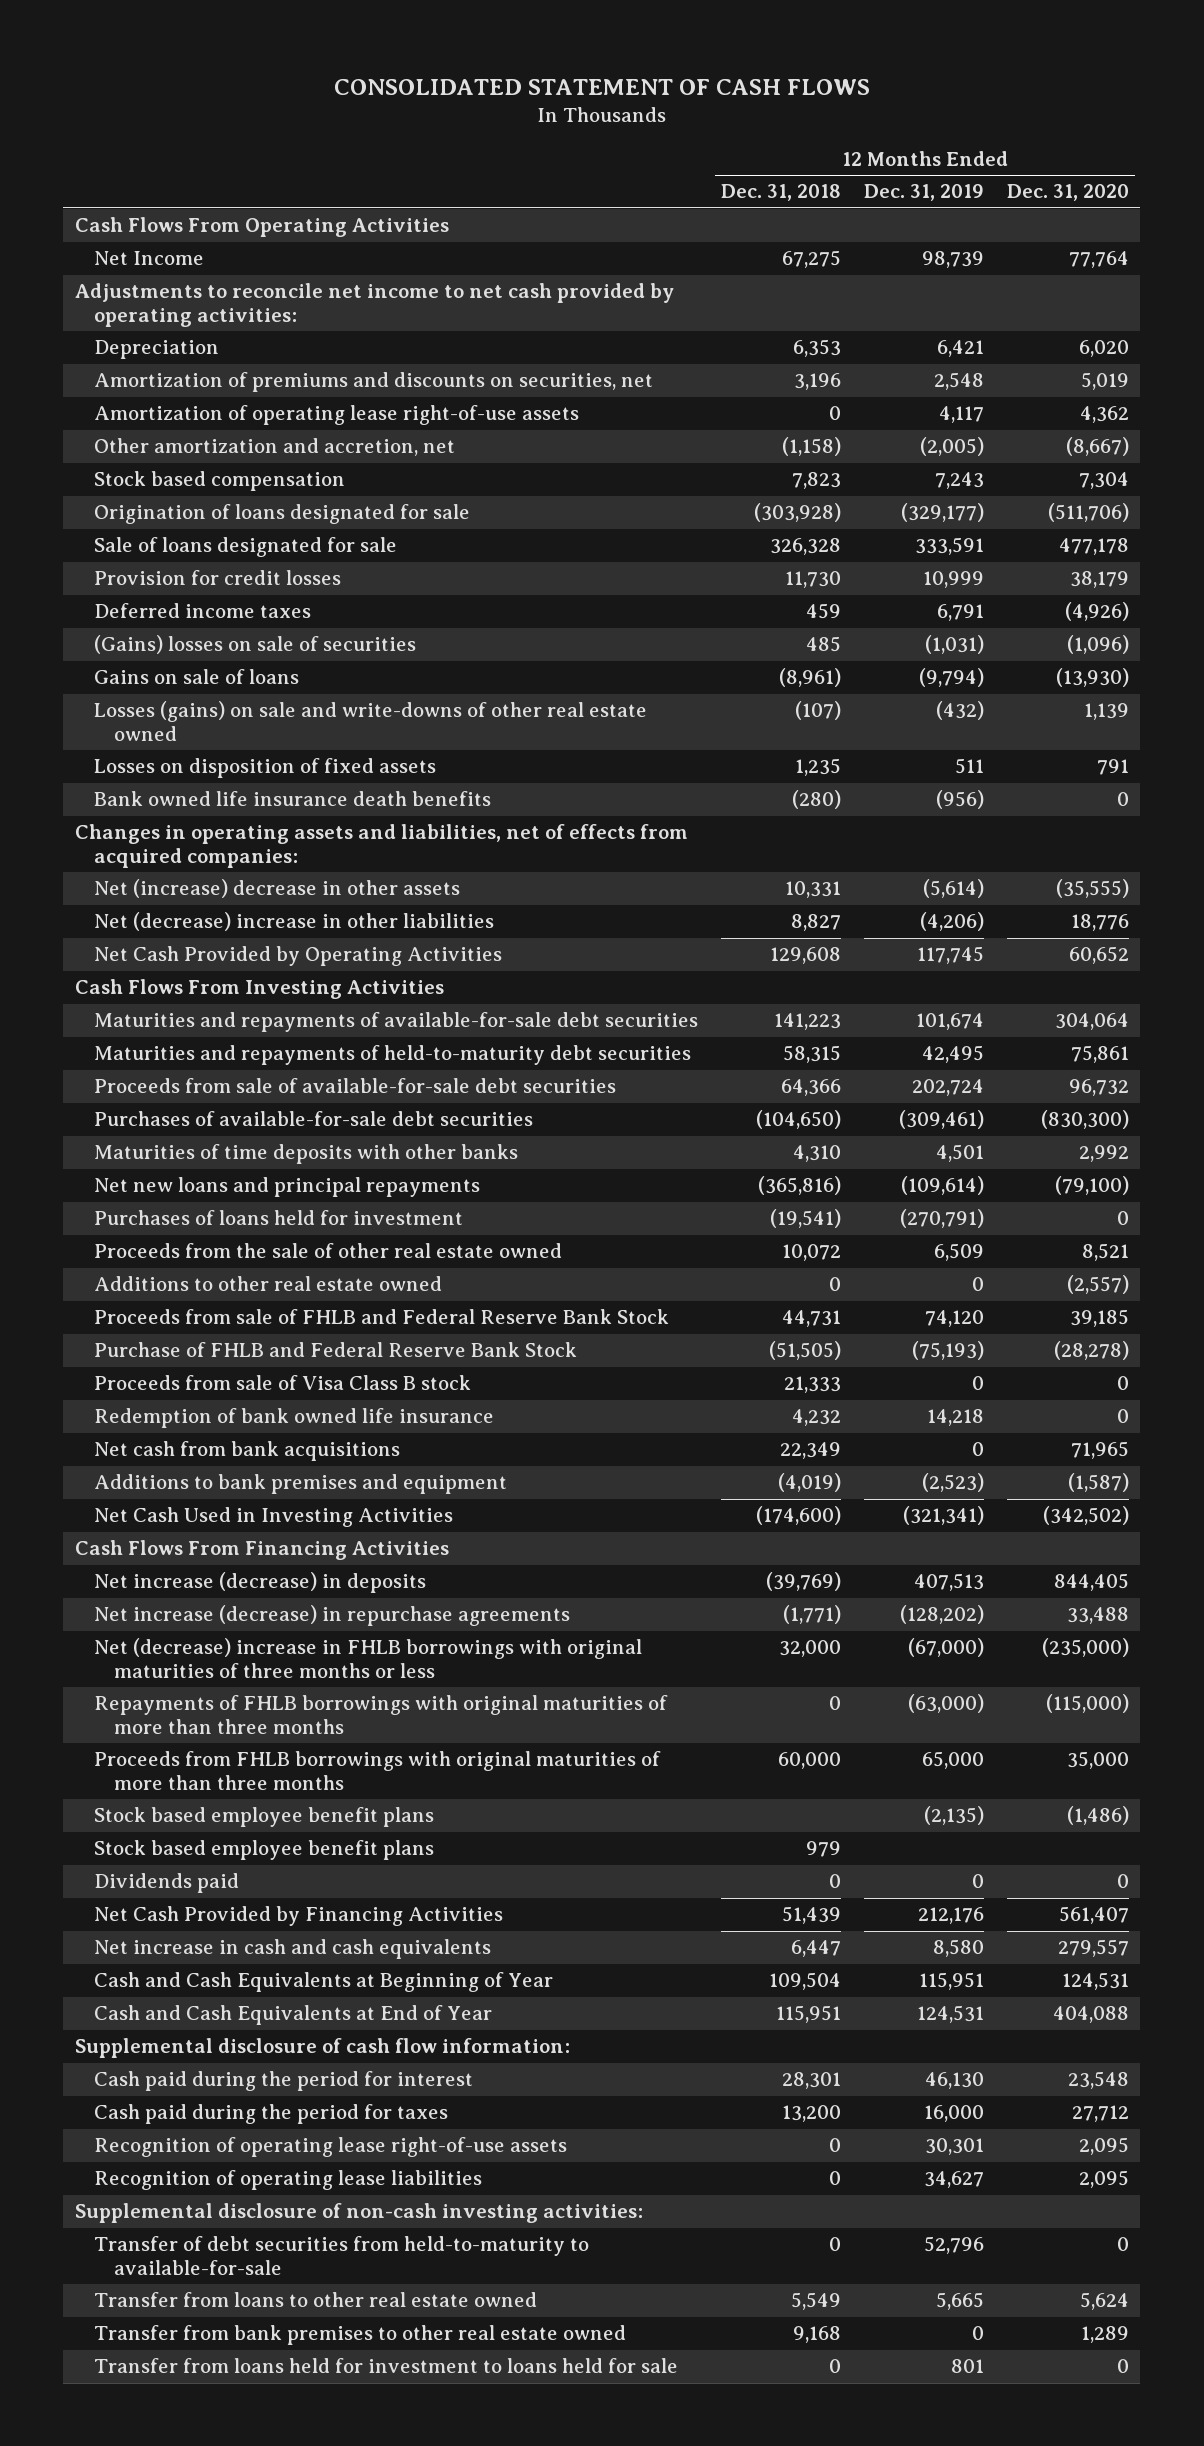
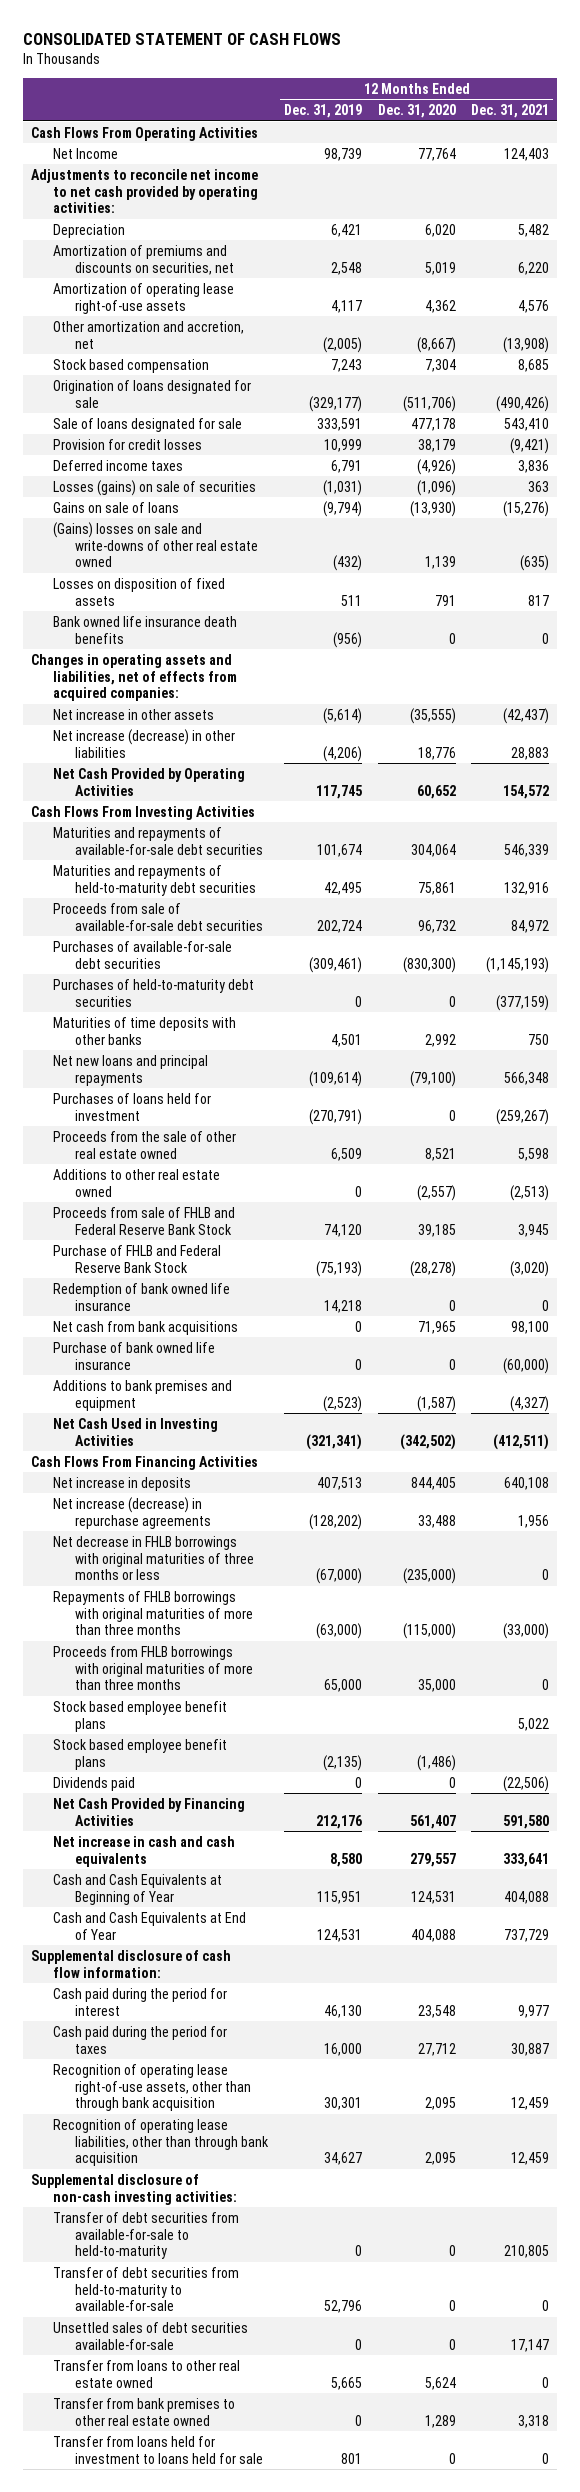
- | 12 Months Ended Dec. 31, 2018 | 12 Months Ended Dec. 31, 2019 | 12 Months Ended Dec. 31, 2020
+ | 12 Months Ended Dec. 31, 2019 | 12 Months Ended Dec. 31, 2020 | 12 Months Ended Dec. 31, 2021
- (Gains) losses on sale of securities | 485 | (1,031) | (1,096)
+ Losses (gains) on sale of securities | (1,031) | (1,096) | 363
- Losses (gains) on sale and write-downs of other real estate owned | (107) | (432) | 1,139
+ (Gains) losses on sale and write-downs of other real estate owned | (432) | 1,139 | (635)
- Net (increase) decrease in other assets | 10,331 | (5,614) | (35,555)
- Net (decrease) increase in other liabilities | 8,827 | (4,206) | 18,776
+ Net increase in other assets | (5,614) | (35,555) | (42,437)
+ Net increase (decrease) in other liabilities | (4,206) | 18,776 | 28,883
+ Purchases of held-to-maturity debt securities | 0 | 0 | (377,159)
- Proceeds from sale of Visa Class B stock | 21,333 | 0 | 0
+ Purchase of bank owned life insurance | 0 | 0 | (60,000)
- Net increase (decrease) in deposits | (39,769) | 407,513 | 844,405
+ Net increase in deposits | 407,513 | 844,405 | 640,108
- Net (decrease) increase in FHLB borrowings with original maturities of three months or less | 32,000 | (67,000) | (235,000)
+ Net decrease in FHLB borrowings with original maturities of three months or less | (67,000) | (235,000) | 0
moved down: Stock based employee benefit plans | (2,135) | (1,486) |
- Recognition of operating lease right-of-use assets | 0 | 30,301 | 2,095
- Recognition of operating lease liabilities | 0 | 34,627 | 2,095
+ Recognition of operating lease right-of-use assets, other than through bank acquisition | 30,301 | 2,095 | 12,459
+ Recognition of operating lease liabilities, other than through bank acquisition | 34,627 | 2,095 | 12,459
+ Transfer of debt securities from available-for-sale to held-to-maturity | 0 | 0 | 210,805
+ Unsettled sales of debt securities available-for-sale | 0 | 0 | 17,147

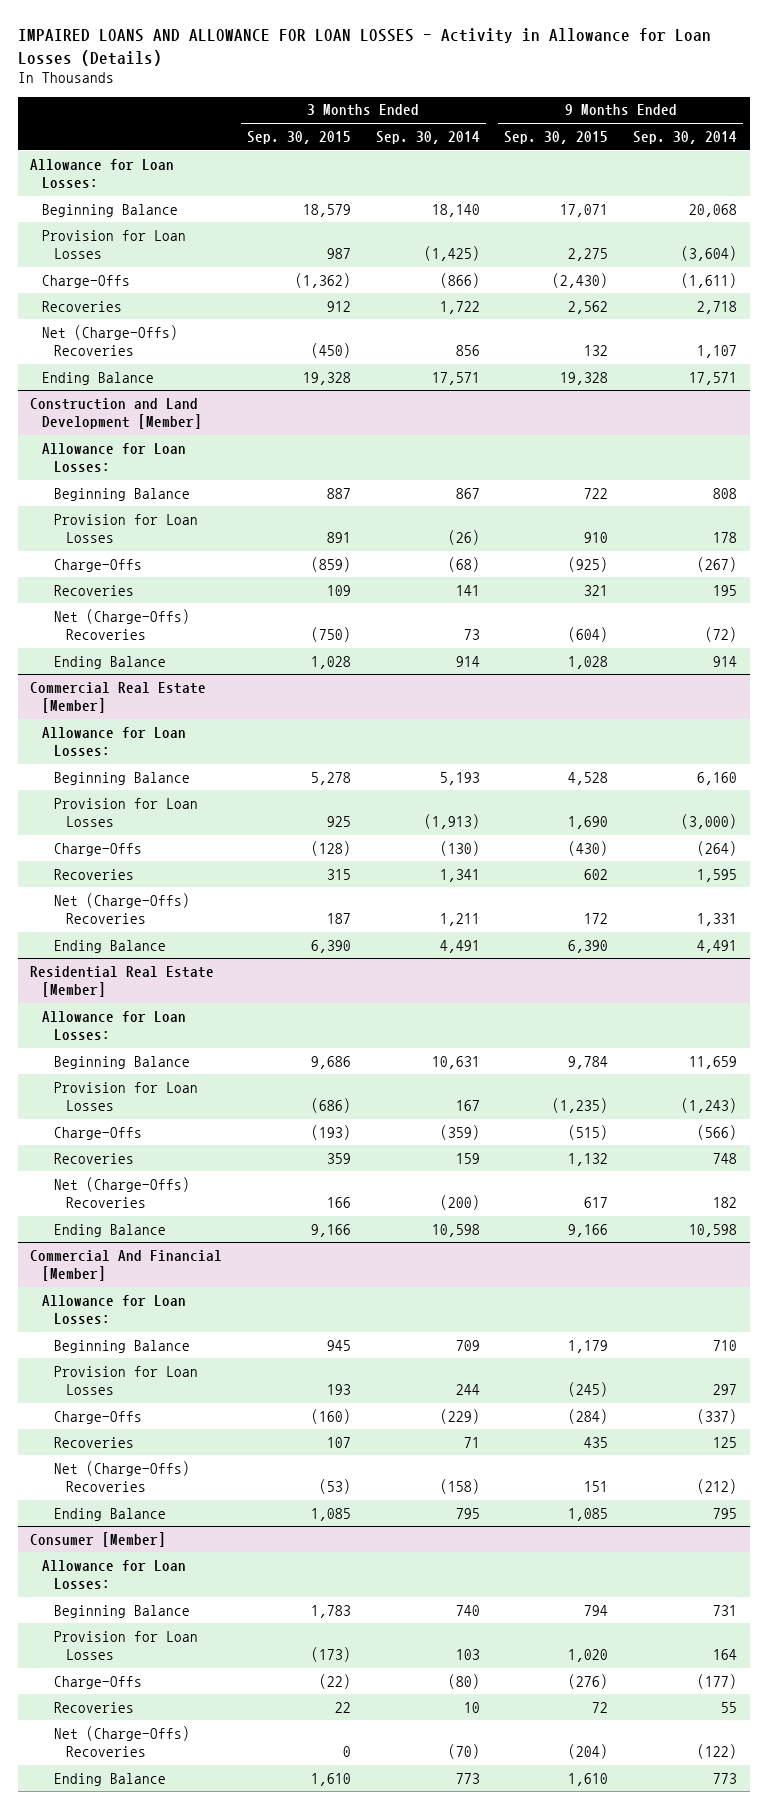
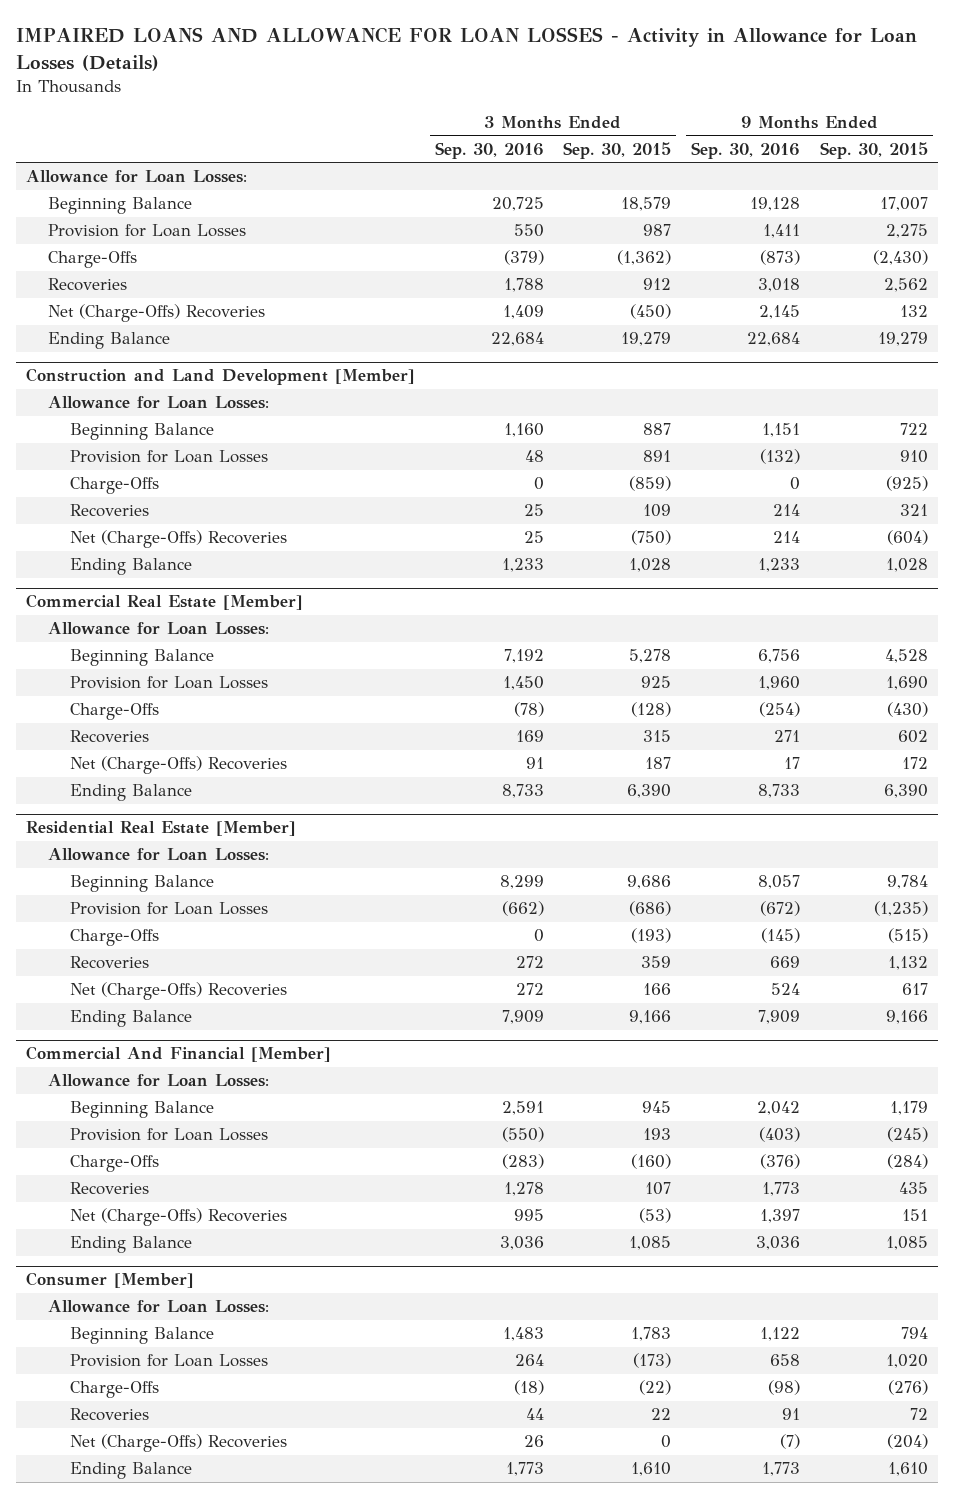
- | 3 Months Ended Sep. 30, 2015 | 3 Months Ended Sep. 30, 2014 | 9 Months Ended Sep. 30, 2015 | 9 Months Ended Sep. 30, 2014
+ | 3 Months Ended Sep. 30, 2016 | 3 Months Ended Sep. 30, 2015 | 9 Months Ended Sep. 30, 2016 | 9 Months Ended Sep. 30, 2015
- Beginning Balance | 18,579 | 18,140 | 17,071 | 20,068
+ Beginning Balance | 20,725 | 18,579 | 19,128 | 17,007
- Ending Balance | 19,328 | 17,571 | 19,328 | 17,571
+ Ending Balance | 22,684 | 19,279 | 22,684 | 19,279

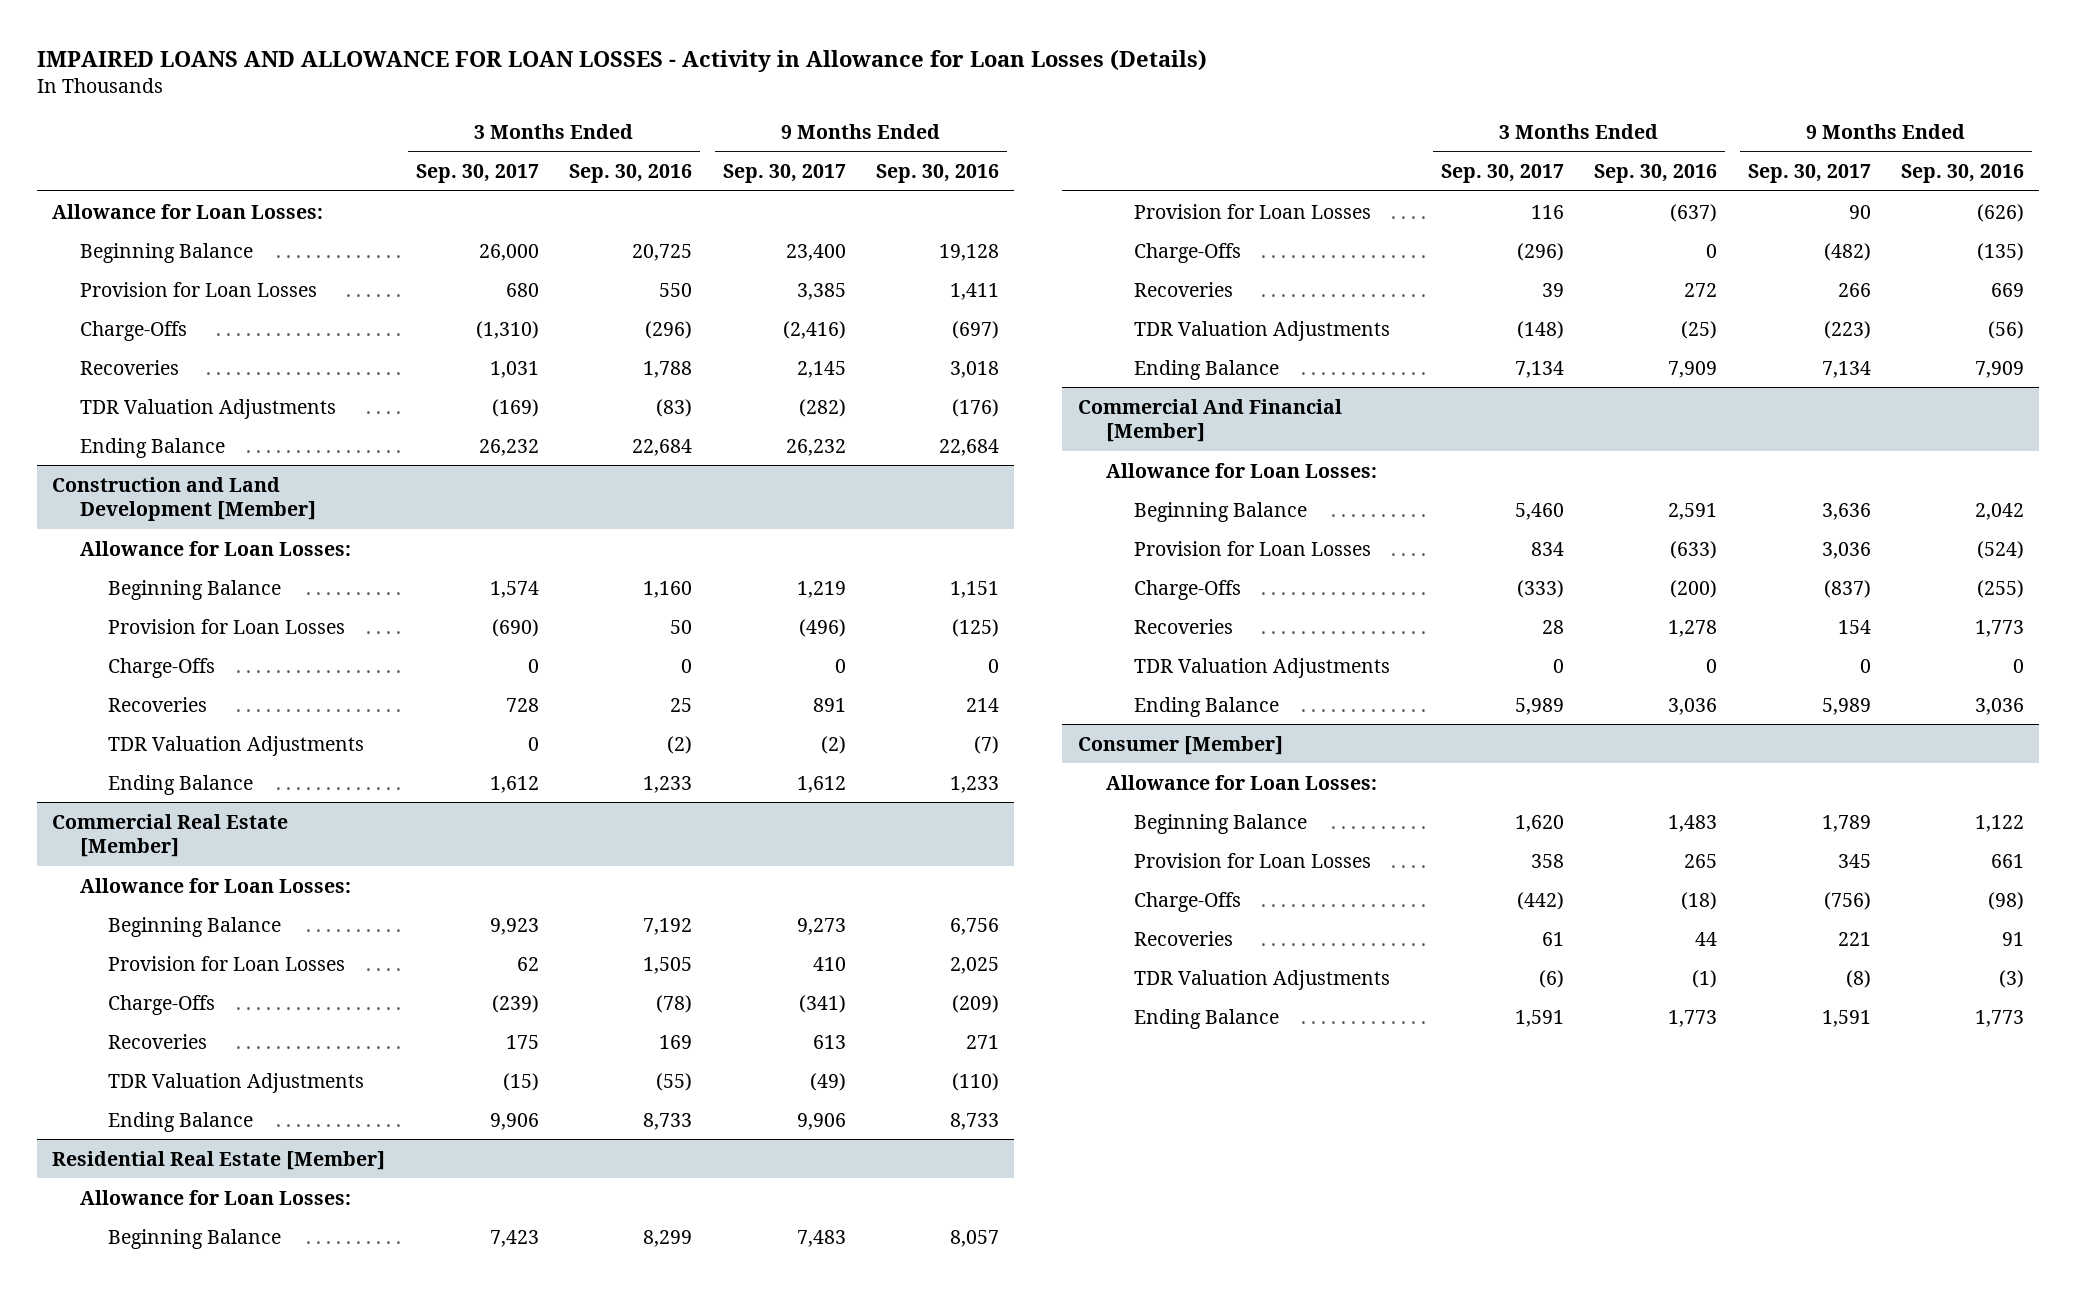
- | 3 Months Ended Sep. 30, 2016 | 3 Months Ended Sep. 30, 2015 | 9 Months Ended Sep. 30, 2016 | 9 Months Ended Sep. 30, 2015
+ | 3 Months Ended Sep. 30, 2017 | 3 Months Ended Sep. 30, 2016 | 9 Months Ended Sep. 30, 2017 | 9 Months Ended Sep. 30, 2016
- Charge-Offs | (379) | (1,362) | (873) | (2,430)
+ Charge-Offs | (1,310) | (296) | (2,416) | (697)
- Net (Charge-Offs) Recoveries | 1,409 | (450) | 2,145 | 132
+ TDR Valuation Adjustments | (169) | (83) | (282) | (176)
@ Construction and Land Development [Member]
- Provision for Loan Losses | 48 | 891 | (132) | 910
+ Provision for Loan Losses | (690) | 50 | (496) | (125)
- Net (Charge-Offs) Recoveries | 25 | (750) | 214 | (604)
+ TDR Valuation Adjustments | 0 | (2) | (2) | (7)
@ Commercial Real Estate [Member]
- Provision for Loan Losses | 1,450 | 925 | 1,960 | 1,690
- Charge-Offs | (78) | (128) | (254) | (430)
+ Provision for Loan Losses | 62 | 1,505 | 410 | 2,025
+ Charge-Offs | (239) | (78) | (341) | (209)
- Net (Charge-Offs) Recoveries | 91 | 187 | 17 | 172
+ TDR Valuation Adjustments | (15) | (55) | (49) | (110)
@ Residential Real Estate [Member]
- Provision for Loan Losses | (662) | (686) | (672) | (1,235)
- Charge-Offs | 0 | (193) | (145) | (515)
+ Provision for Loan Losses | 116 | (637) | 90 | (626)
+ Charge-Offs | (296) | 0 | (482) | (135)
- Net (Charge-Offs) Recoveries | 272 | 166 | 524 | 617
+ TDR Valuation Adjustments | (148) | (25) | (223) | (56)
@ Commercial And Financial [Member]
- Provision for Loan Losses | (550) | 193 | (403) | (245)
- Charge-Offs | (283) | (160) | (376) | (284)
+ Provision for Loan Losses | 834 | (633) | 3,036 | (524)
+ Charge-Offs | (333) | (200) | (837) | (255)
- Net (Charge-Offs) Recoveries | 995 | (53) | 1,397 | 151
+ TDR Valuation Adjustments | 0 | 0 | 0 | 0
@ Consumer [Member]
- Provision for Loan Losses | 264 | (173) | 658 | 1,020
+ Provision for Loan Losses | 358 | 265 | 345 | 661
- Net (Charge-Offs) Recoveries | 26 | 0 | (7) | (204)
+ TDR Valuation Adjustments | (6) | (1) | (8) | (3)

